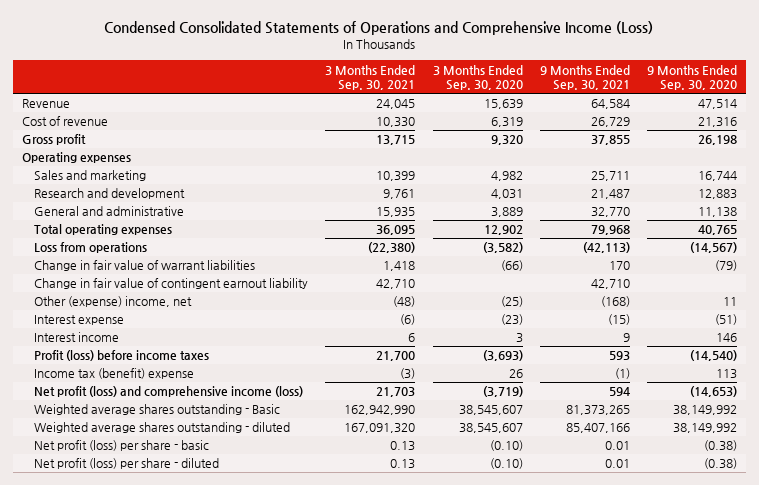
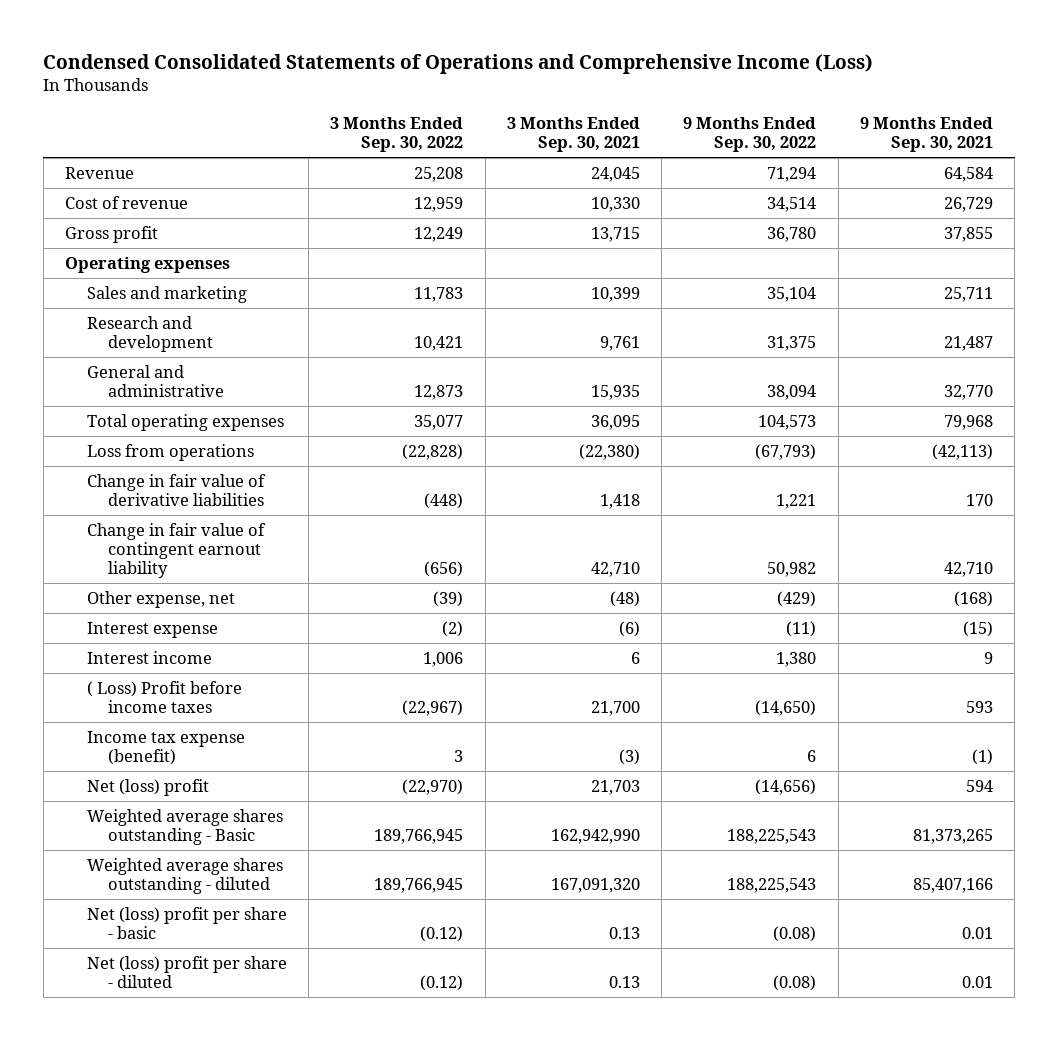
- | 3 Months Ended Sep. 30, 2021 | 3 Months Ended Sep. 30, 2020 | 9 Months Ended Sep. 30, 2021 | 9 Months Ended Sep. 30, 2020
+ | 3 Months Ended Sep. 30, 2022 | 3 Months Ended Sep. 30, 2021 | 9 Months Ended Sep. 30, 2022 | 9 Months Ended Sep. 30, 2021
- Change in fair value of warrant liabilities | 1,418 | (66) | 170 | (79)
+ Change in fair value of derivative liabilities | (448) | 1,418 | 1,221 | 170
- Other (expense) income, net | (48) | (25) | (168) | 11
+ Other expense, net | (39) | (48) | (429) | (168)
- Profit (loss) before income taxes | 21,700 | (3,693) | 593 | (14,540)
- Income tax (benefit) expense | (3) | 26 | (1) | 113
- Net profit (loss) and comprehensive income (loss) | 21,703 | (3,719) | 594 | (14,653)
+ ( Loss) Profit before income taxes | (22,967) | 21,700 | (14,650) | 593
+ Income tax expense (benefit) | 3 | (3) | 6 | (1)
+ Net (loss) profit | (22,970) | 21,703 | (14,656) | 594
- Net profit (loss) per share - basic | 0.13 | (0.10) | 0.01 | (0.38)
- Net profit (loss) per share - diluted | 0.13 | (0.10) | 0.01 | (0.38)
+ Net (loss) profit per share - basic | (0.12) | 0.13 | (0.08) | 0.01
+ Net (loss) profit per share - diluted | (0.12) | 0.13 | (0.08) | 0.01

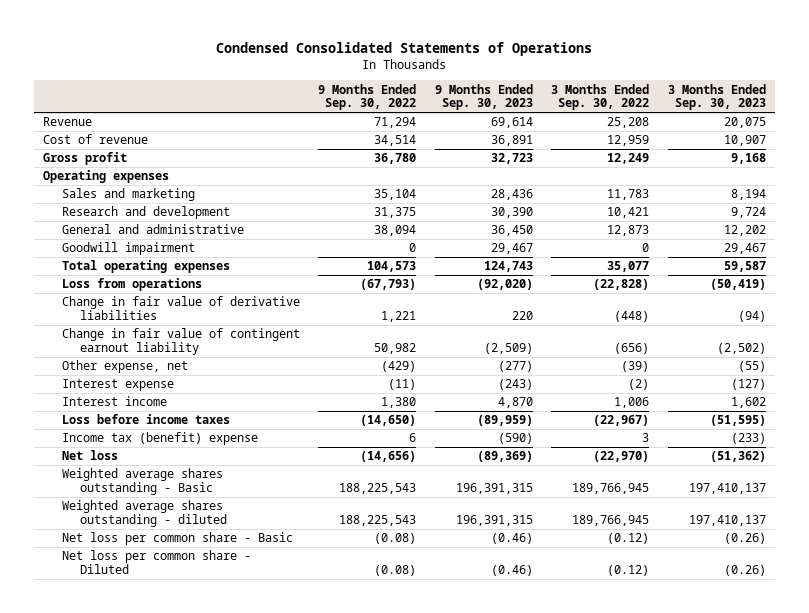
- Condensed Consolidated Statements of Operations and Comprehensive Income (Loss)
+ Condensed Consolidated Statements of Operations
- | 3 Months Ended Sep. 30, 2022 | 3 Months Ended Sep. 30, 2021 | 9 Months Ended Sep. 30, 2022 | 9 Months Ended Sep. 30, 2021
+ | 9 Months Ended Sep. 30, 2022 | 9 Months Ended Sep. 30, 2023 | 3 Months Ended Sep. 30, 2022 | 3 Months Ended Sep. 30, 2023
+ Goodwill impairment | 0 | 29,467 | 0 | 29,467
- ( Loss) Profit before income taxes | (22,967) | 21,700 | (14,650) | 593
- Income tax expense (benefit) | 3 | (3) | 6 | (1)
- Net (loss) profit | (22,970) | 21,703 | (14,656) | 594
+ Loss before income taxes | (14,650) | (89,959) | (22,967) | (51,595)
+ Income tax (benefit) expense | 6 | (590) | 3 | (233)
+ Net loss | (14,656) | (89,369) | (22,970) | (51,362)
- Net (loss) profit per share - basic | (0.12) | 0.13 | (0.08) | 0.01
- Net (loss) profit per share - diluted | (0.12) | 0.13 | (0.08) | 0.01
+ Net loss per common share - Basic | (0.08) | (0.46) | (0.12) | (0.26)
+ Net loss per common share - Diluted | (0.08) | (0.46) | (0.12) | (0.26)

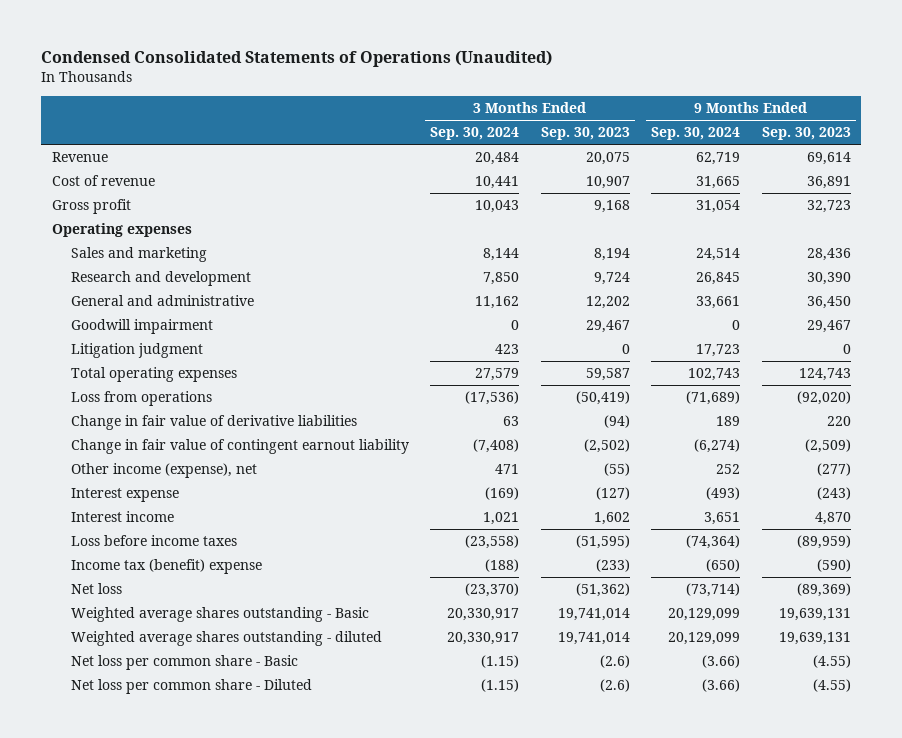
- Condensed Consolidated Statements of Operations
+ Condensed Consolidated Statements of Operations (Unaudited)
- | 9 Months Ended Sep. 30, 2022 | 9 Months Ended Sep. 30, 2023 | 3 Months Ended Sep. 30, 2022 | 3 Months Ended Sep. 30, 2023
+ | 3 Months Ended Sep. 30, 2024 | 3 Months Ended Sep. 30, 2023 | 9 Months Ended Sep. 30, 2024 | 9 Months Ended Sep. 30, 2023
+ Litigation judgment | 423 | 0 | 17,723 | 0
- Other expense, net | (429) | (277) | (39) | (55)
+ Other income (expense), net | 471 | (55) | 252 | (277)
- Weighted average shares outstanding - Basic | 188,225,543 | 196,391,315 | 189,766,945 | 197,410,137
- Weighted average shares outstanding - diluted | 188,225,543 | 196,391,315 | 189,766,945 | 197,410,137
- Net loss per common share - Basic | (0.08) | (0.46) | (0.12) | (0.26)
- Net loss per common share - Diluted | (0.08) | (0.46) | (0.12) | (0.26)
+ Weighted average shares outstanding - Basic | 20,330,917 | 19,741,014 | 20,129,099 | 19,639,131
+ Weighted average shares outstanding - diluted | 20,330,917 | 19,741,014 | 20,129,099 | 19,639,131
+ Net loss per common share - Basic | (1.15) | (2.6) | (3.66) | (4.55)
+ Net loss per common share - Diluted | (1.15) | (2.6) | (3.66) | (4.55)

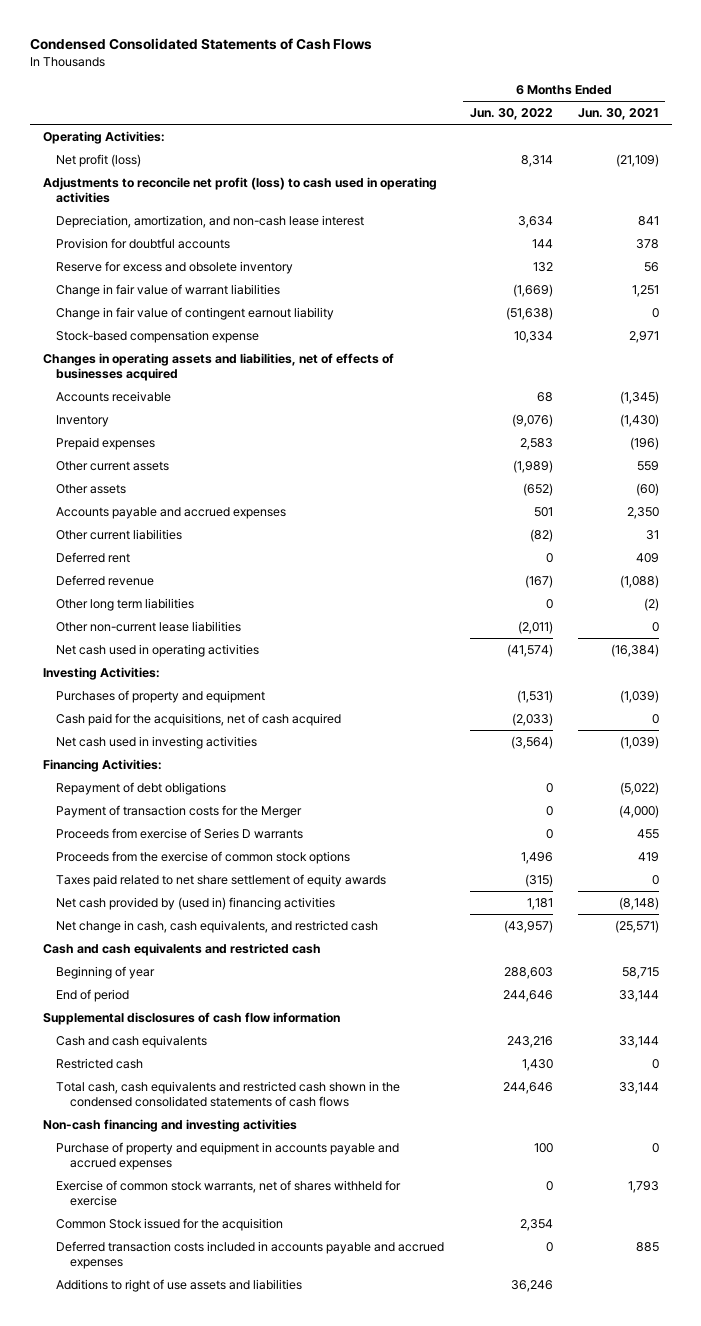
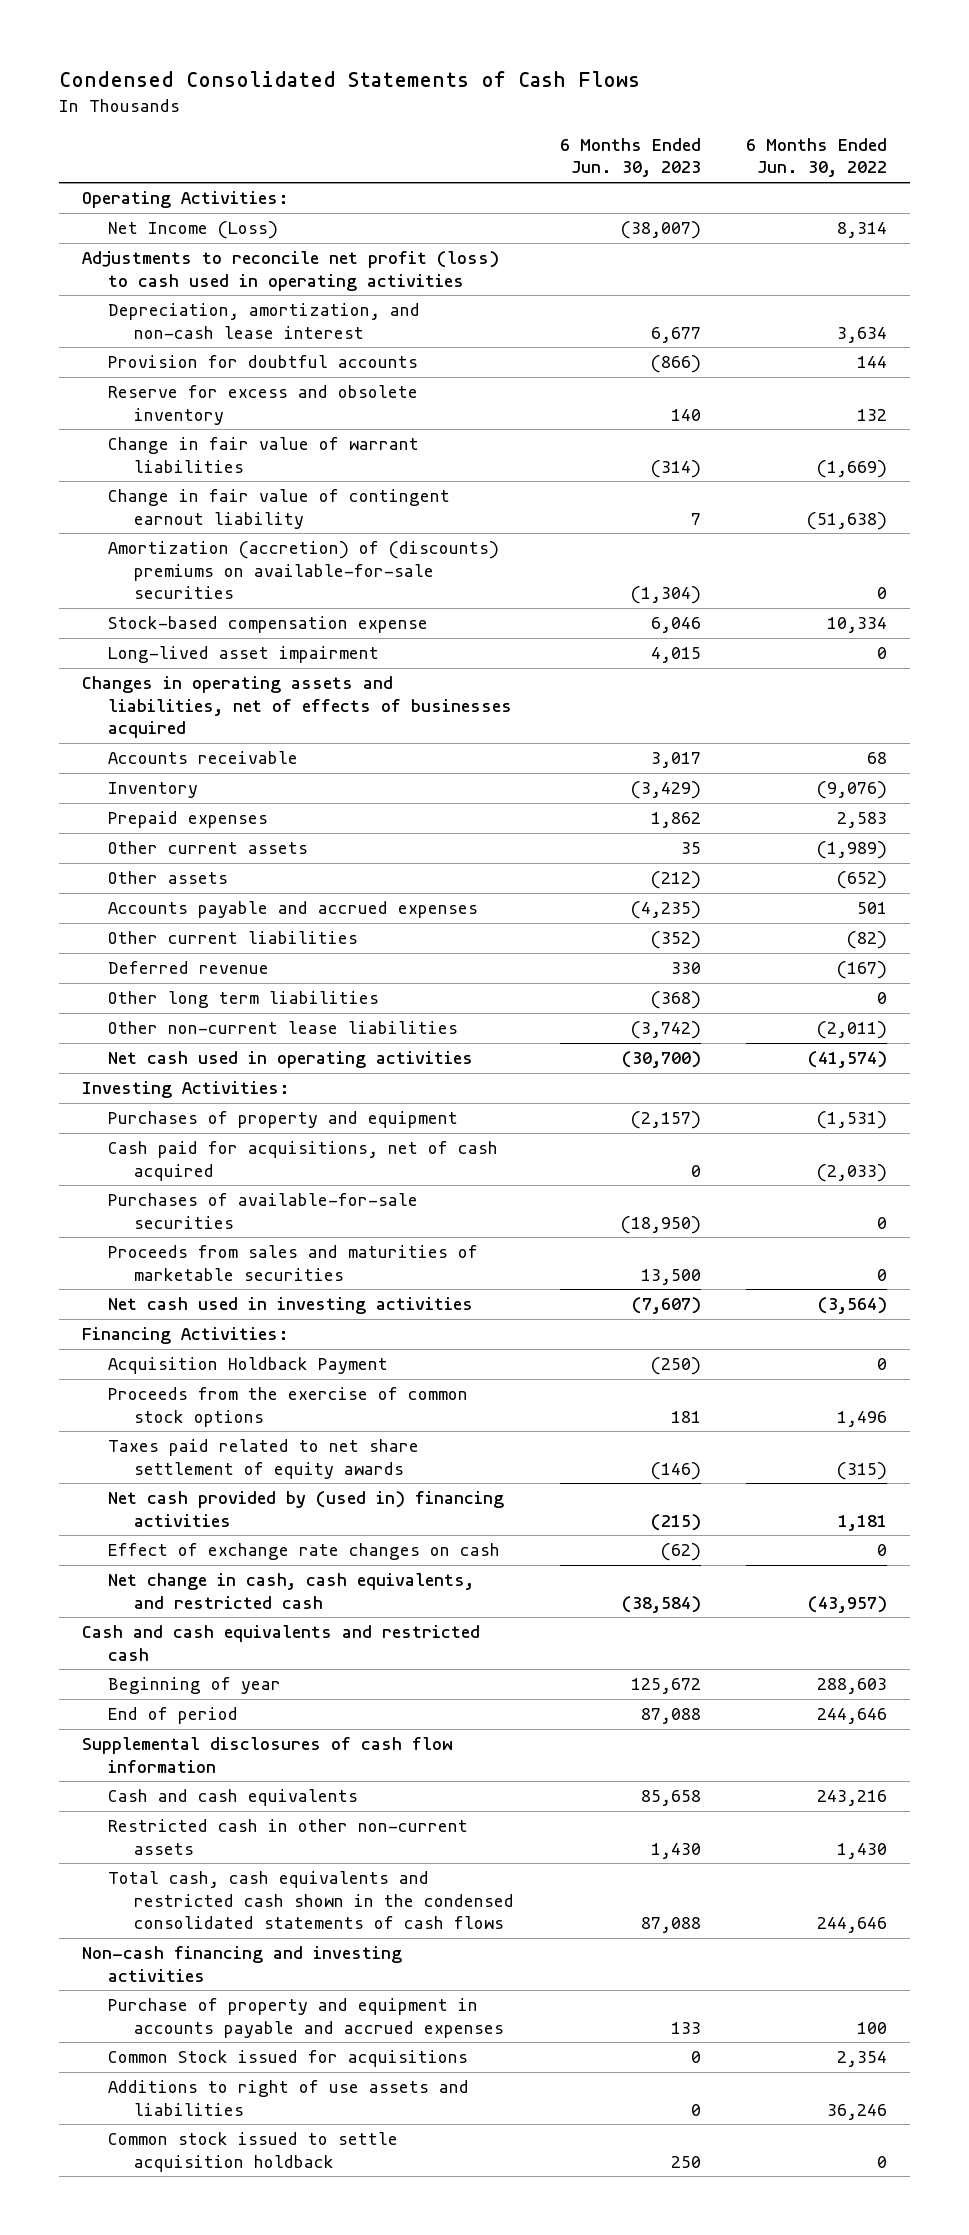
- | 6 Months Ended Jun. 30, 2022 | 6 Months Ended Jun. 30, 2021
+ | 6 Months Ended Jun. 30, 2023 | 6 Months Ended Jun. 30, 2022
- Net profit (loss) | 8,314 | (21,109)
+ Net Income (Loss) | (38,007) | 8,314
+ Amortization (accretion) of (discounts) premiums on available-for-sale securities | (1,304) | 0
+ Long-lived asset impairment | 4,015 | 0
- Deferred rent | 0 | 409
- Cash paid for the acquisitions, net of cash acquired | (2,033) | 0
+ Cash paid for acquisitions, net of cash acquired | 0 | (2,033)
+ Purchases of available-for-sale securities | (18,950) | 0
+ Proceeds from sales and maturities of marketable securities | 13,500 | 0
- Repayment of debt obligations | 0 | (5,022)
- Payment of transaction costs for the Merger | 0 | (4,000)
- Proceeds from exercise of Series D warrants | 0 | 455
+ Acquisition Holdback Payment | (250) | 0
+ Effect of exchange rate changes on cash | (62) | 0
- Restricted cash | 1,430 | 0
+ Restricted cash in other non-current assets | 1,430 | 1,430
- Exercise of common stock warrants, net of shares withheld for exercise | 0 | 1,793
- Common Stock issued for the acquisition | 2,354 |
- Deferred transaction costs included in accounts payable and accrued expenses | 0 | 885
+ Common Stock issued for acquisitions | 0 | 2,354
+ Common stock issued to settle acquisition holdback | 250 | 0

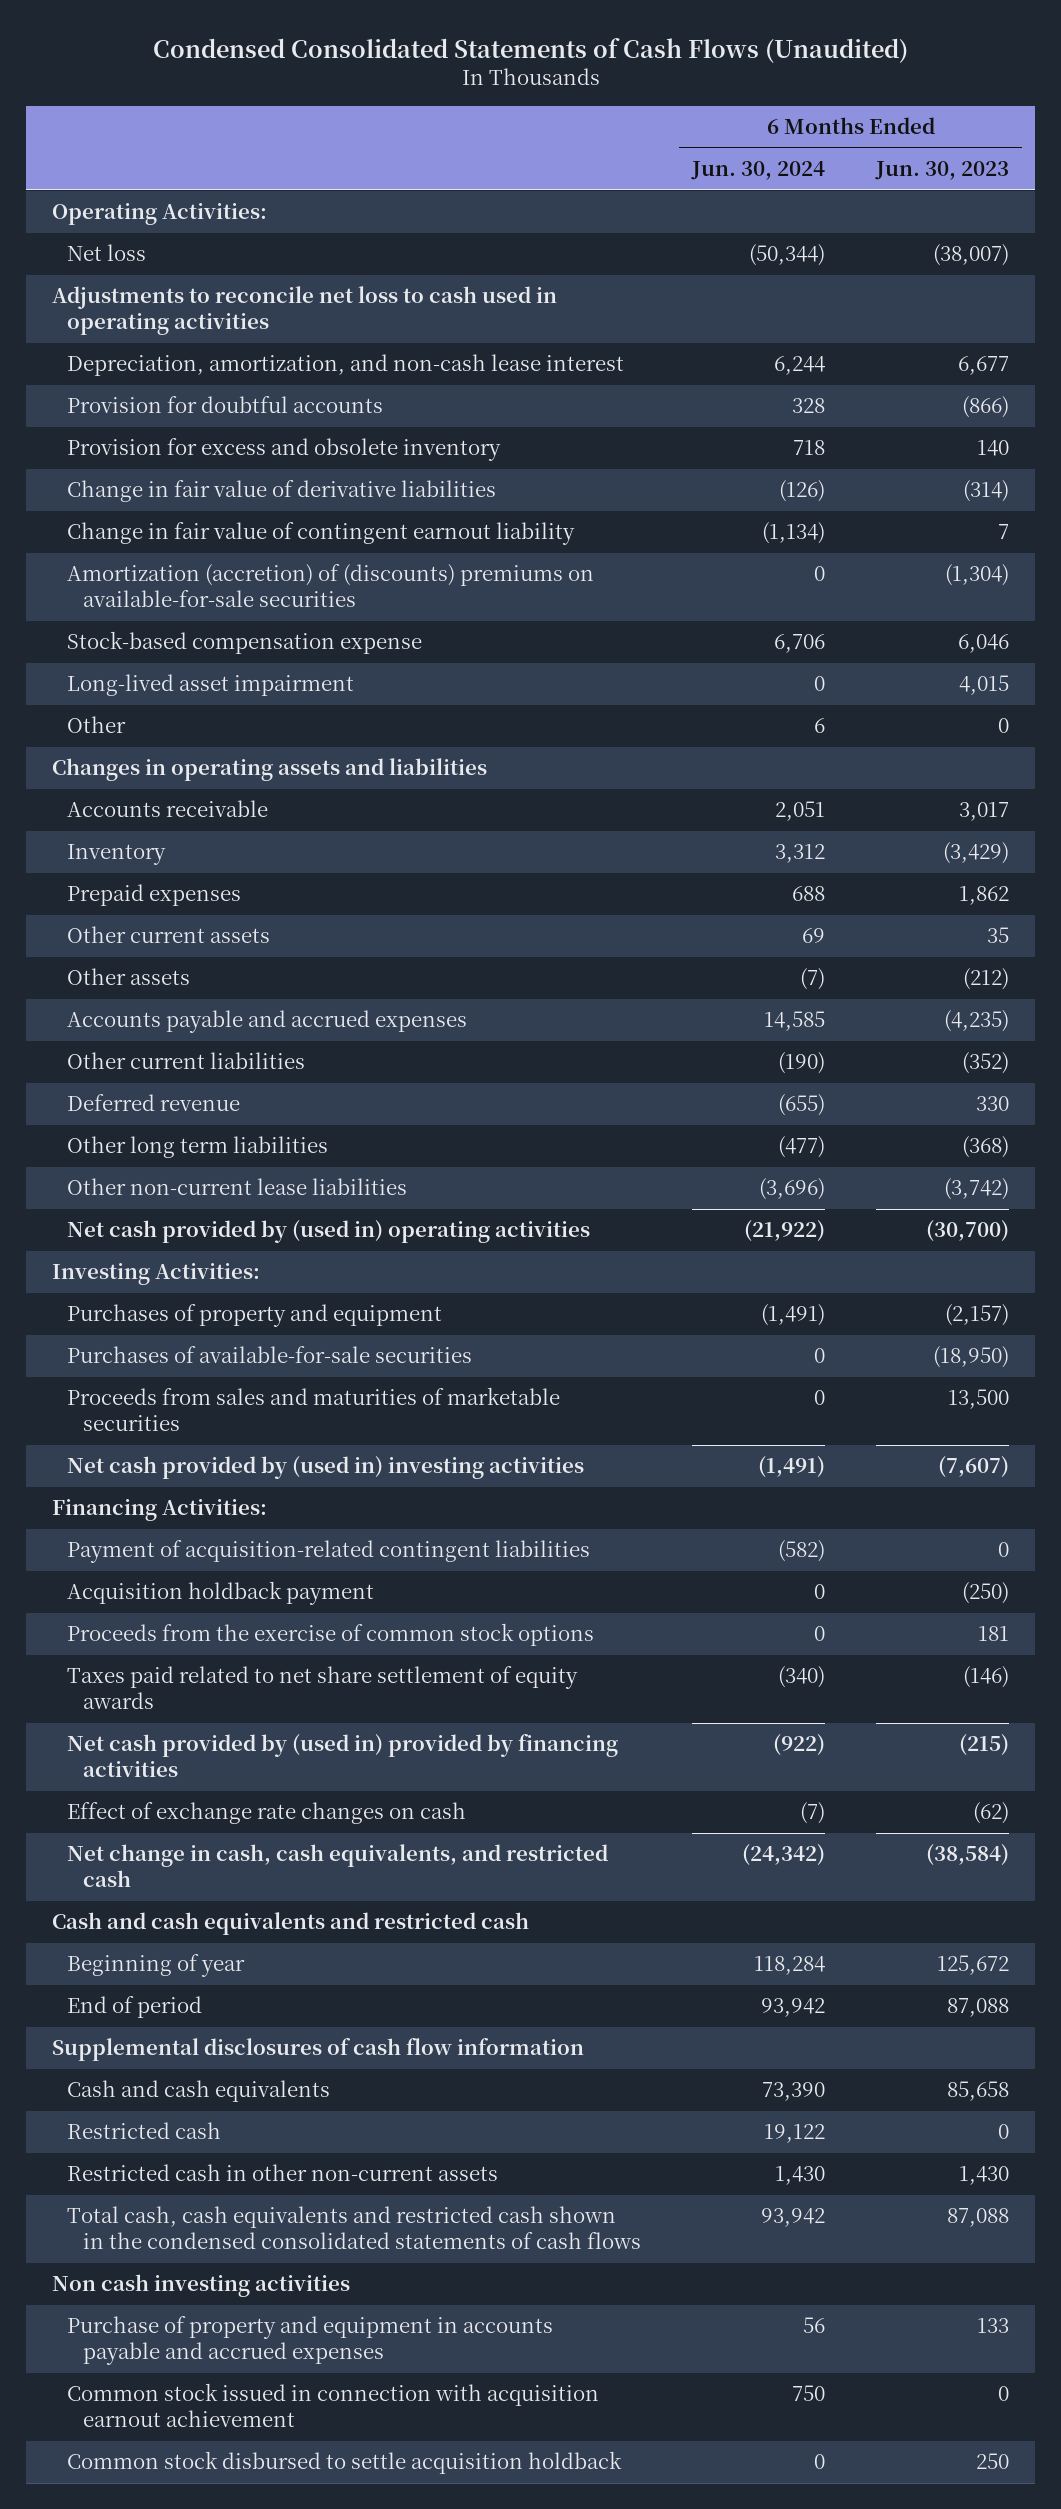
- Condensed Consolidated Statements of Cash Flows
+ Condensed Consolidated Statements of Cash Flows (Unaudited)
- | 6 Months Ended Jun. 30, 2023 | 6 Months Ended Jun. 30, 2022
+ | 6 Months Ended Jun. 30, 2024 | 6 Months Ended Jun. 30, 2023
- Net Income (Loss) | (38,007) | 8,314
- Adjustments to reconcile net profit (loss) to cash used in operating activities
+ Net loss | (50,344) | (38,007)
+ Adjustments to reconcile net loss to cash used in operating activities
- Reserve for excess and obsolete inventory | 140 | 132
- Change in fair value of warrant liabilities | (314) | (1,669)
+ Provision for excess and obsolete inventory | 718 | 140
+ Change in fair value of derivative liabilities | (126) | (314)
- Changes in operating assets and liabilities, net of effects of businesses acquired
+ Other | 6 | 0
+ Changes in operating assets and liabilities
- Net cash used in operating activities | (30,700) | (41,574)
+ Net cash provided by (used in) operating activities | (21,922) | (30,700)
- Cash paid for acquisitions, net of cash acquired | 0 | (2,033)
- Net cash used in investing activities | (7,607) | (3,564)
+ Net cash provided by (used in) investing activities | (1,491) | (7,607)
- Acquisition Holdback Payment | (250) | 0
+ Payment of acquisition-related contingent liabilities | (582) | 0
+ Acquisition holdback payment | 0 | (250)
- Net cash provided by (used in) financing activities | (215) | 1,181
+ Net cash provided by (used in) provided by financing activities | (922) | (215)
+ Restricted cash | 19,122 | 0
- Non-cash financing and investing activities
+ Non cash investing activities
- Common Stock issued for acquisitions | 0 | 2,354
- Additions to right of use assets and liabilities | 0 | 36,246
- Common stock issued to settle acquisition holdback | 250 | 0
+ Common stock issued in connection with acquisition earnout achievement | 750 | 0
+ Common stock disbursed to settle acquisition holdback | 0 | 250

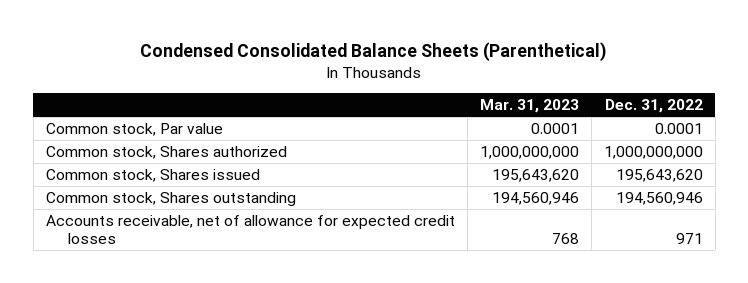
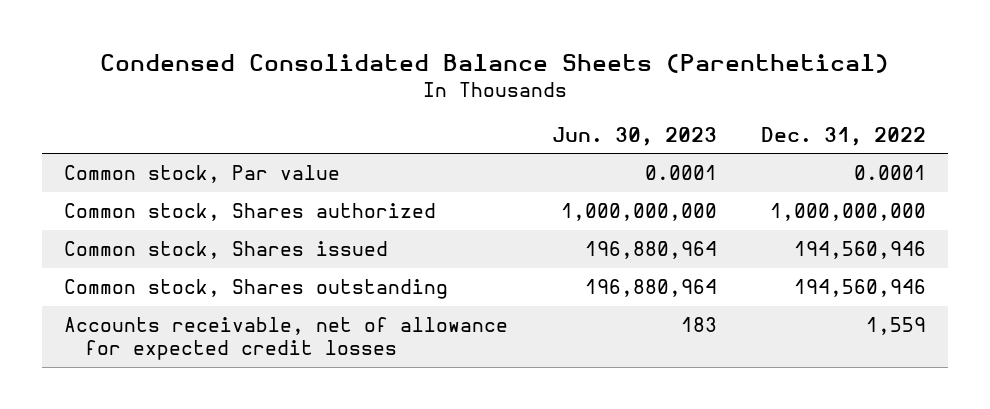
- | Mar. 31, 2023 | Dec. 31, 2022
+ | Jun. 30, 2023 | Dec. 31, 2022
- Common stock, Shares issued | 195,643,620 | 195,643,620
+ Common stock, Shares issued | 196,880,964 | 194,560,946
- Accounts receivable, net of allowance for expected credit losses | 768 | 971
+ Accounts receivable, net of allowance for expected credit losses | 183 | 1,559

